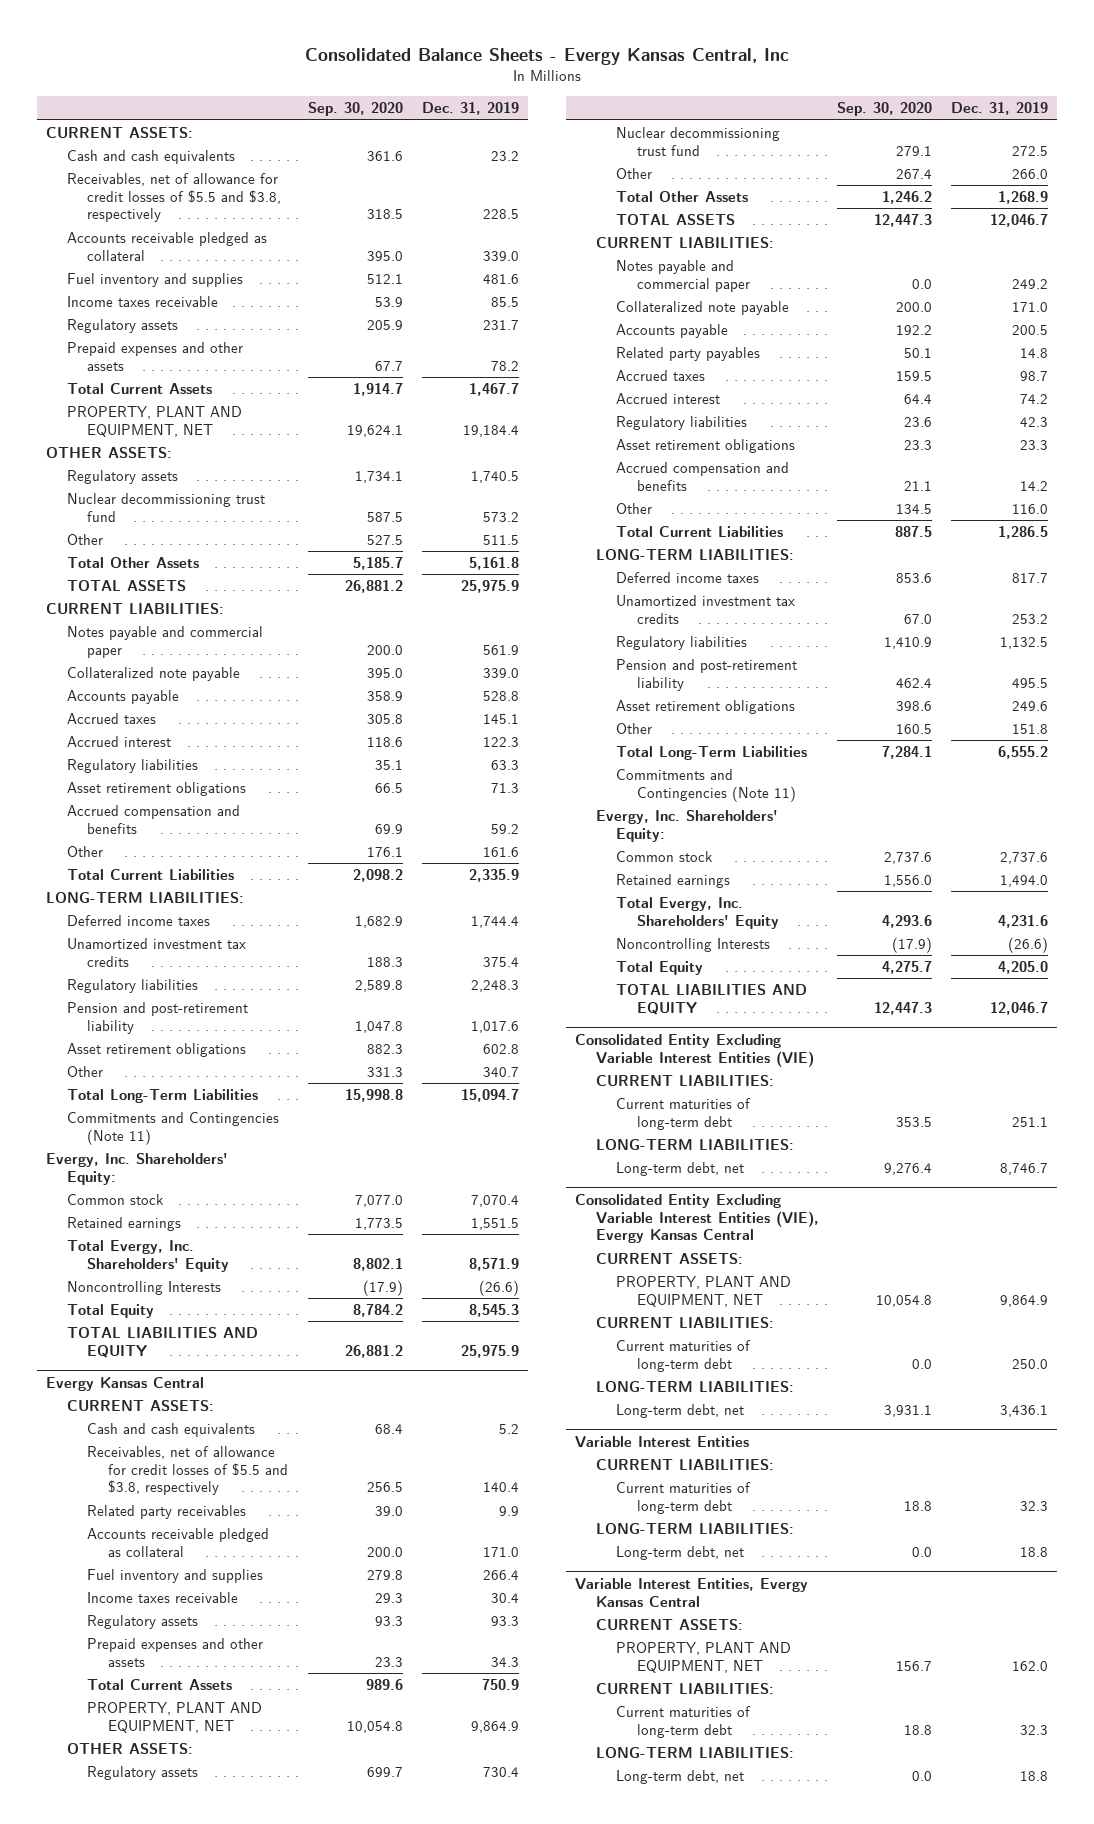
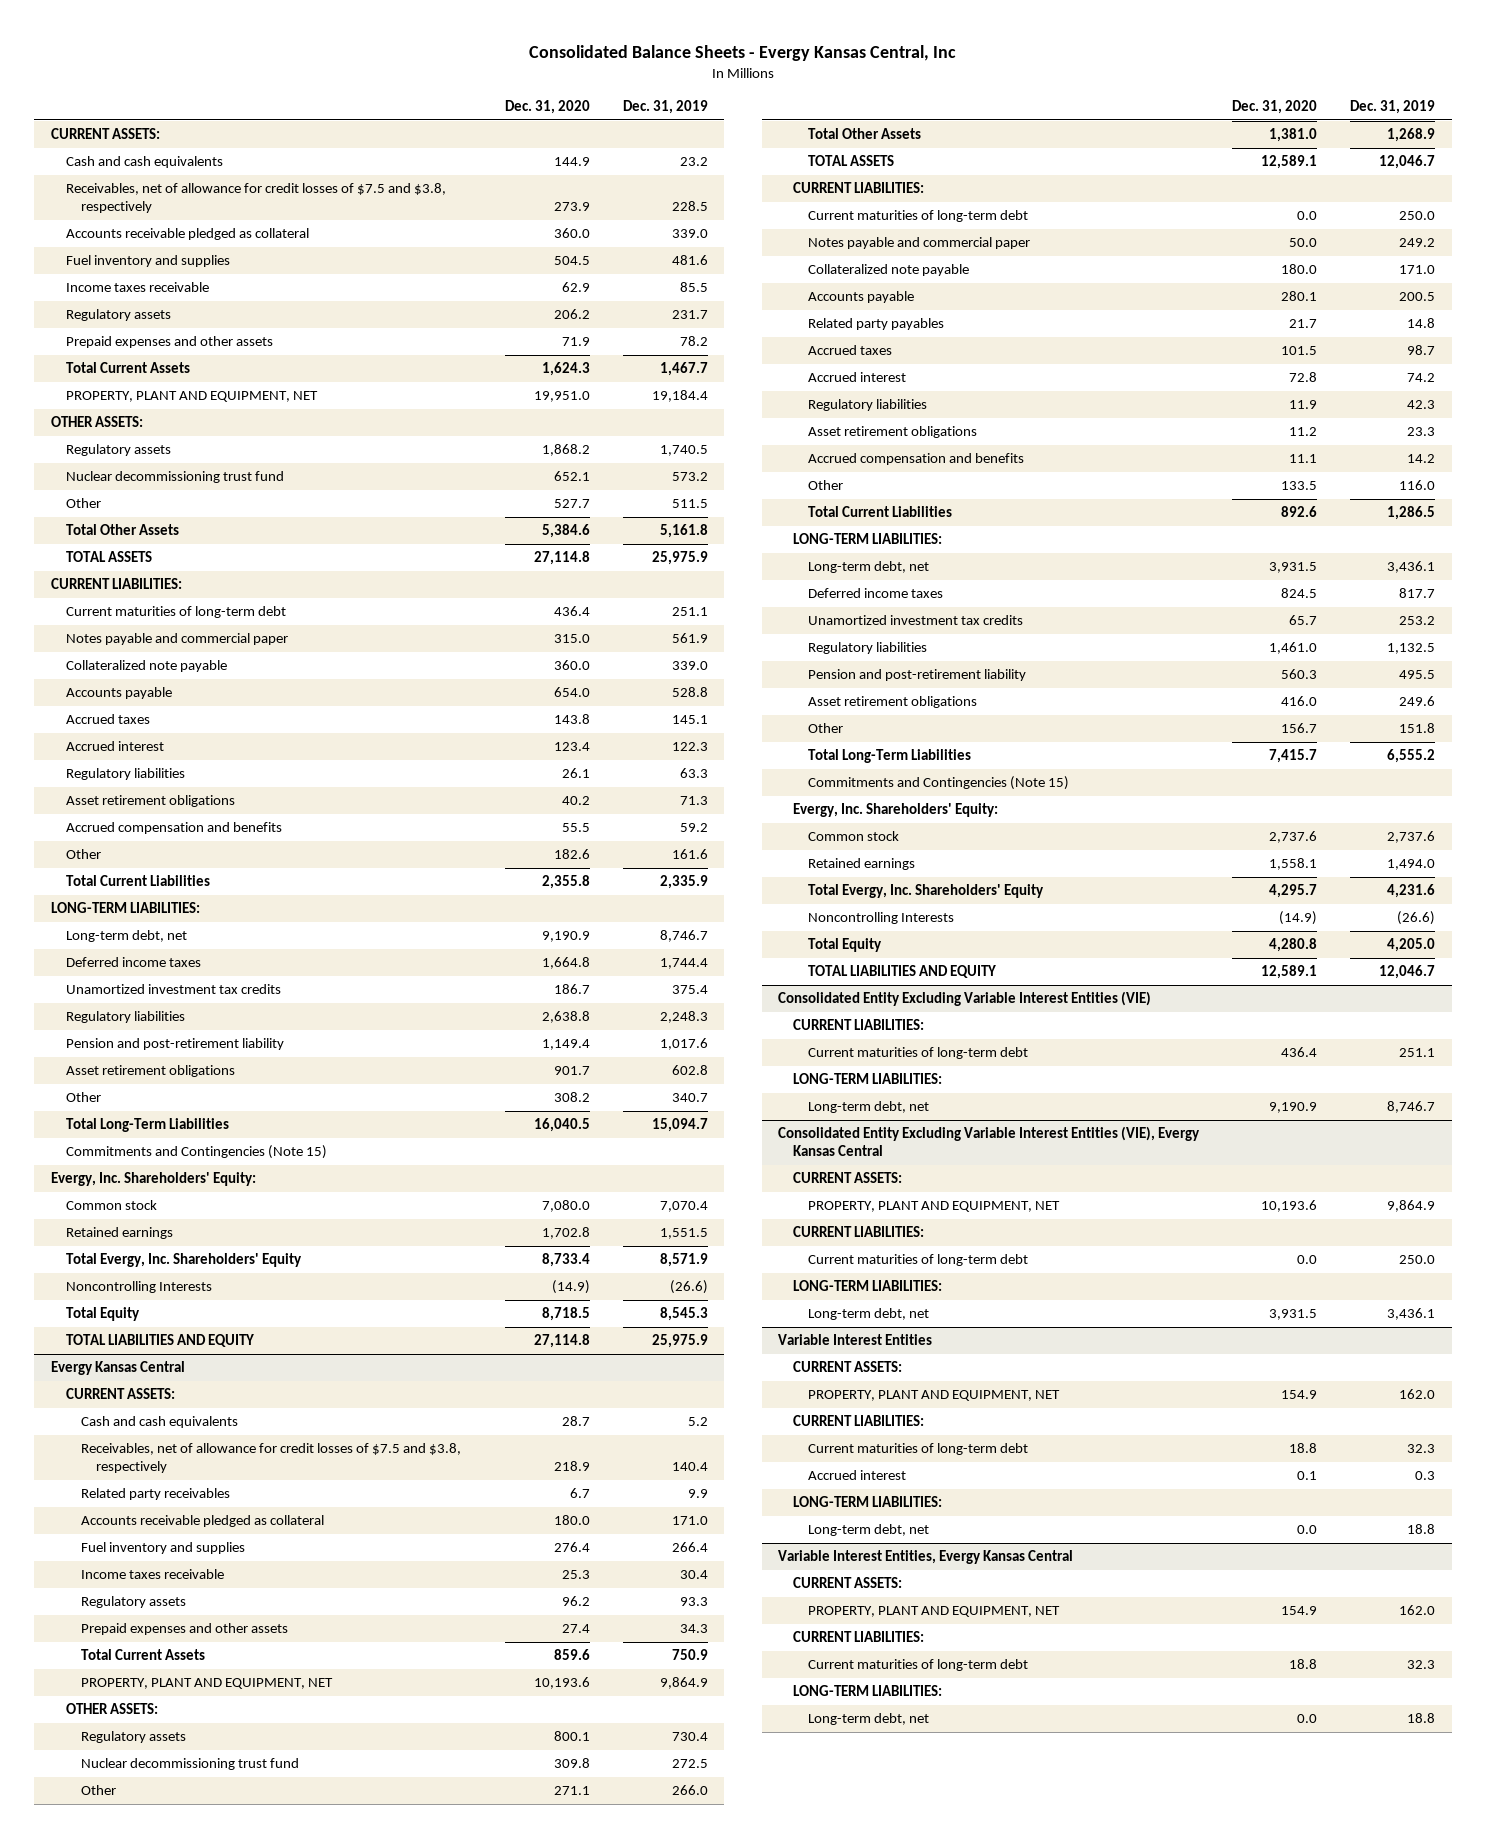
- | Sep. 30, 2020 | Dec. 31, 2019
+ | Dec. 31, 2020 | Dec. 31, 2019
- Receivables, net of allowance for credit losses of $5.5 and $3.8, respectively | 318.5 | 228.5
+ Receivables, net of allowance for credit losses of $7.5 and $3.8, respectively | 273.9 | 228.5
+ Current maturities of long-term debt | 436.4 | 251.1
+ Long-term debt, net | 9,190.9 | 8,746.7
- Commitments and Contingencies (Note 11)
+ Commitments and Contingencies (Note 15)
@ Evergy Kansas Central
- Receivables, net of allowance for credit losses of $5.5 and $3.8, respectively | 256.5 | 140.4
+ Receivables, net of allowance for credit losses of $7.5 and $3.8, respectively | 218.9 | 140.4
+ Current maturities of long-term debt | 0.0 | 250.0
+ Long-term debt, net | 3,931.5 | 3,436.1
- Commitments and Contingencies (Note 11)
+ Commitments and Contingencies (Note 15)
@ Variable Interest Entities
+ CURRENT ASSETS:
+ PROPERTY, PLANT AND EQUIPMENT, NET | 154.9 | 162.0
+ Accrued interest | 0.1 | 0.3

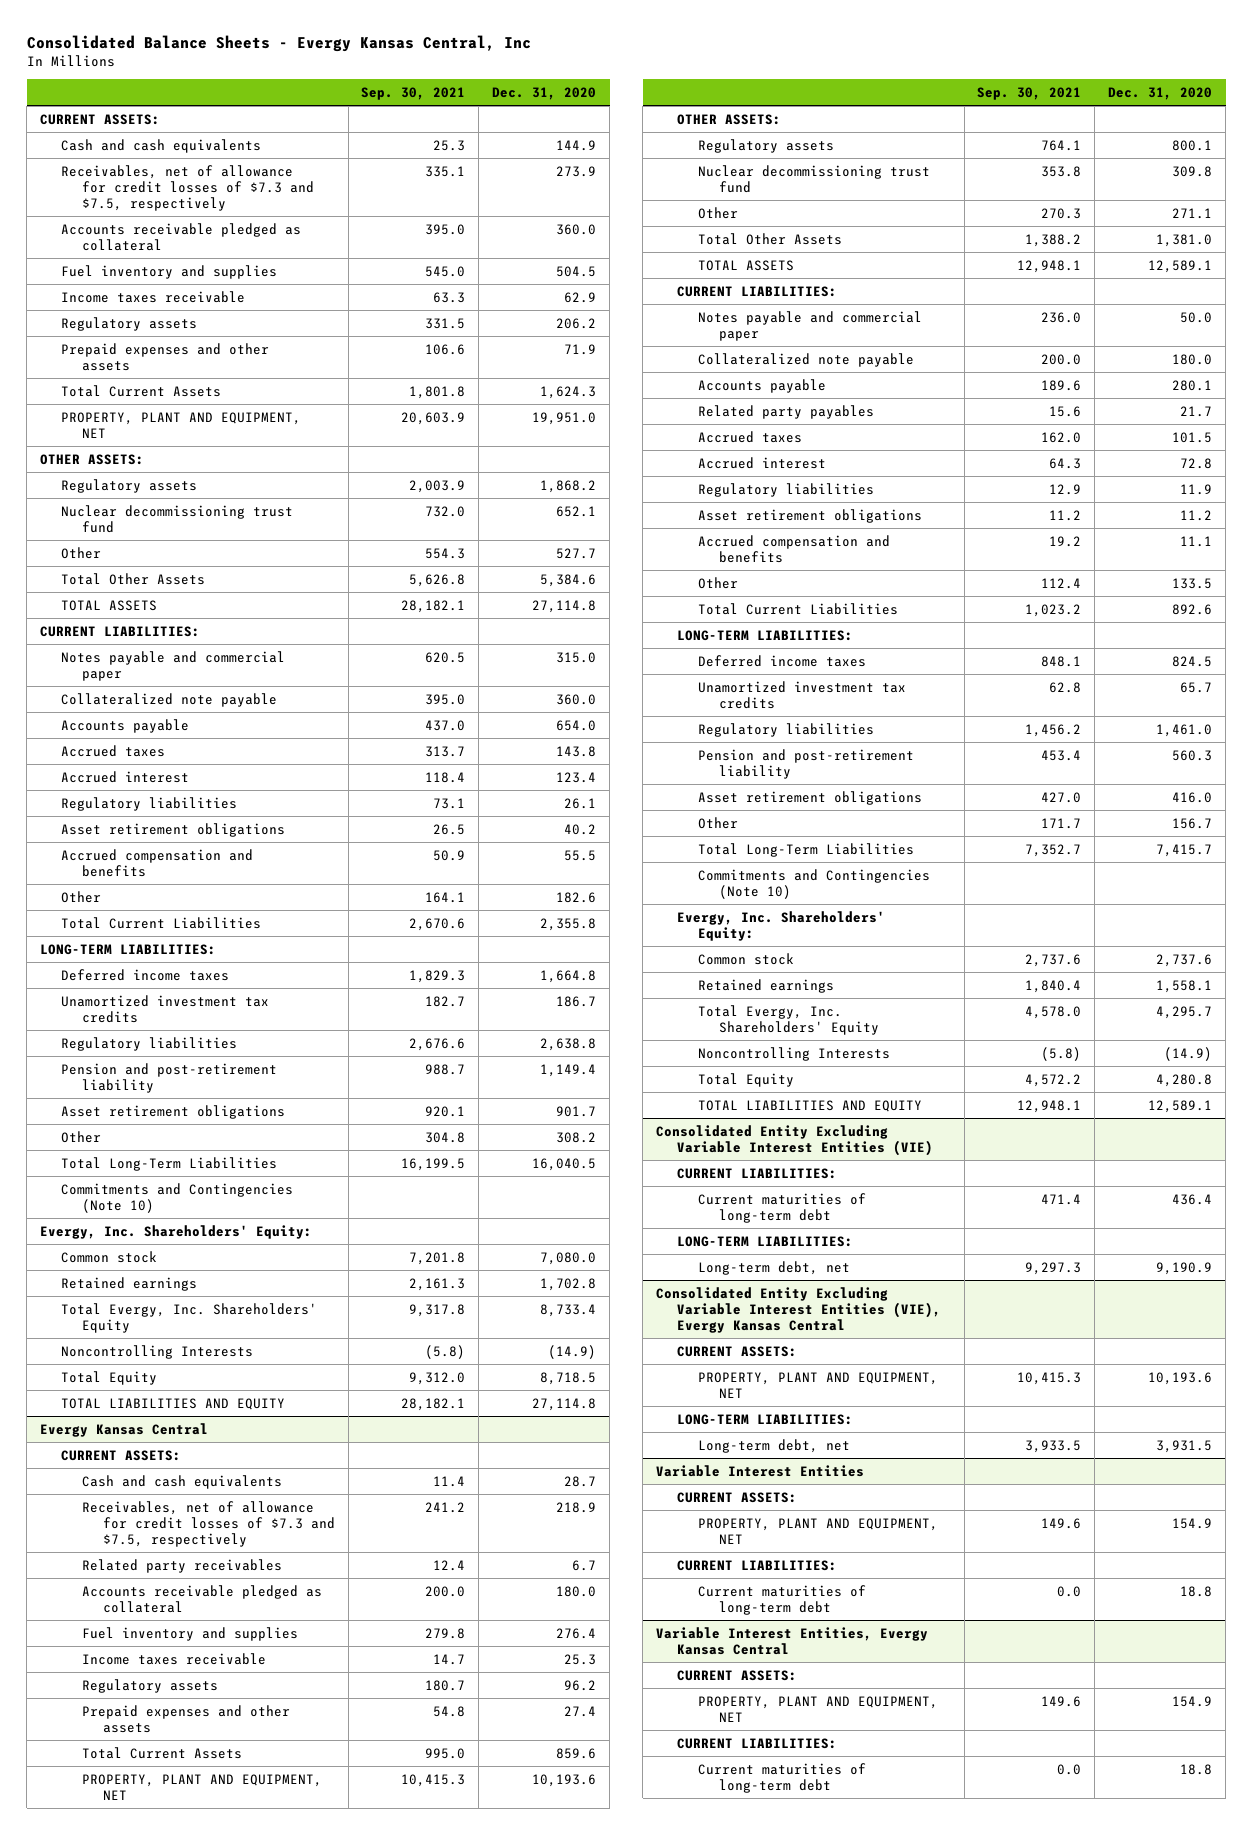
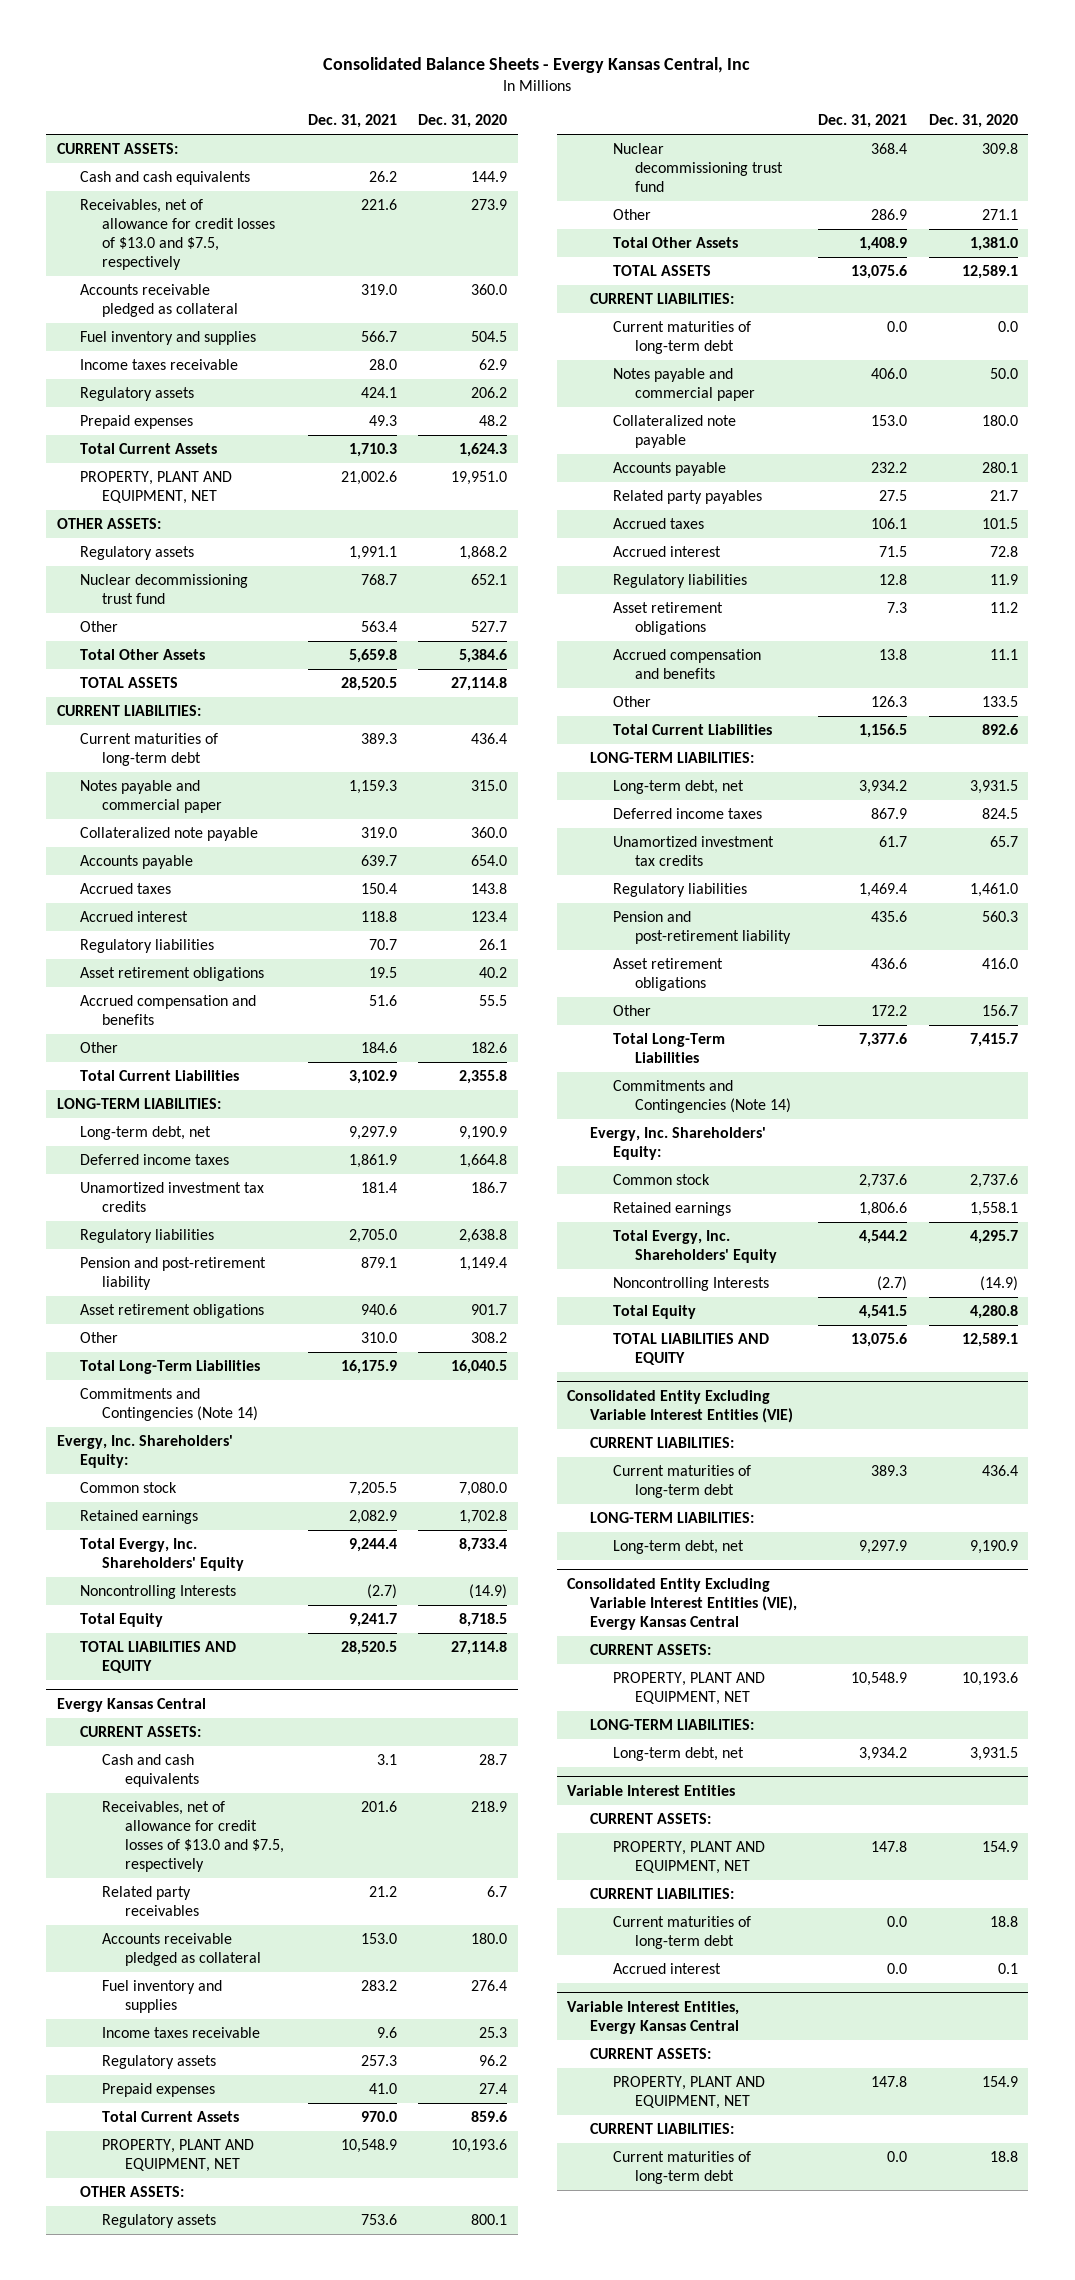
- | Sep. 30, 2021 | Dec. 31, 2020
+ | Dec. 31, 2021 | Dec. 31, 2020
- Receivables, net of allowance for credit losses of $7.3 and $7.5, respectively | 335.1 | 273.9
+ Receivables, net of allowance for credit losses of $13.0 and $7.5, respectively | 221.6 | 273.9
- Prepaid expenses and other assets | 106.6 | 71.9
+ Prepaid expenses | 49.3 | 48.2
+ Current maturities of long-term debt | 389.3 | 436.4
+ Long-term debt, net | 9,297.9 | 9,190.9
- Commitments and Contingencies (Note 10)
+ Commitments and Contingencies (Note 14)
@ Evergy Kansas Central
- Receivables, net of allowance for credit losses of $7.3 and $7.5, respectively | 241.2 | 218.9
+ Receivables, net of allowance for credit losses of $13.0 and $7.5, respectively | 201.6 | 218.9
- Prepaid expenses and other assets | 54.8 | 27.4
+ Prepaid expenses | 41.0 | 27.4
+ Current maturities of long-term debt | 0.0 | 0.0
+ Long-term debt, net | 3,934.2 | 3,931.5
- Commitments and Contingencies (Note 10)
+ Commitments and Contingencies (Note 14)
@ Variable Interest Entities
+ Accrued interest | 0.0 | 0.1

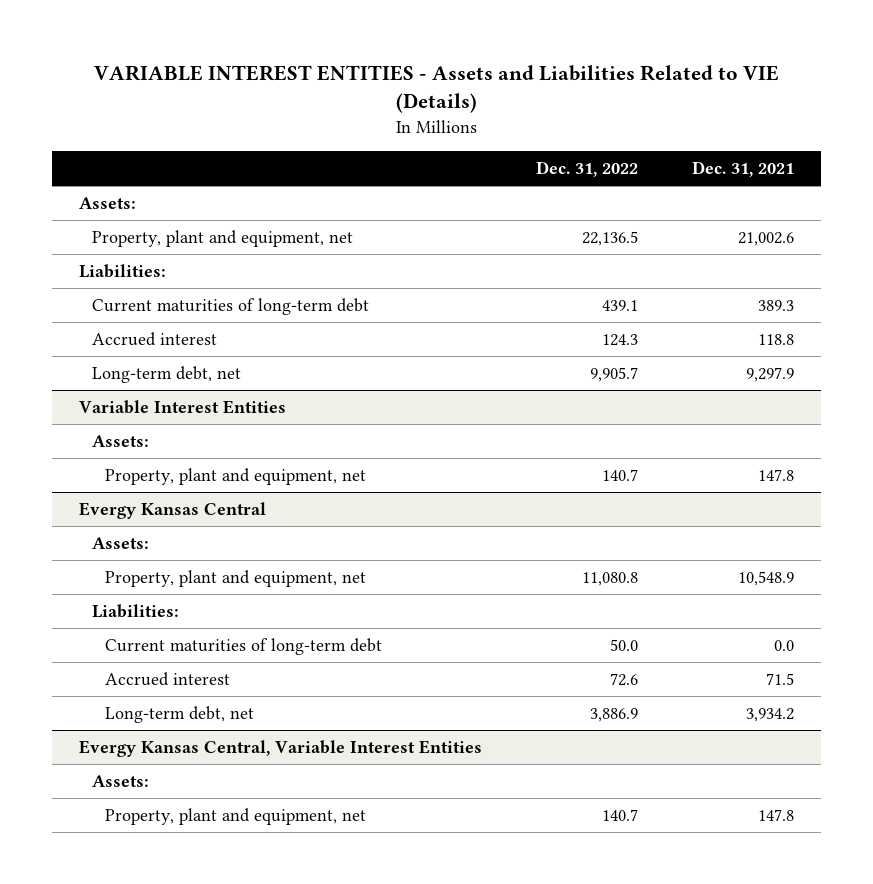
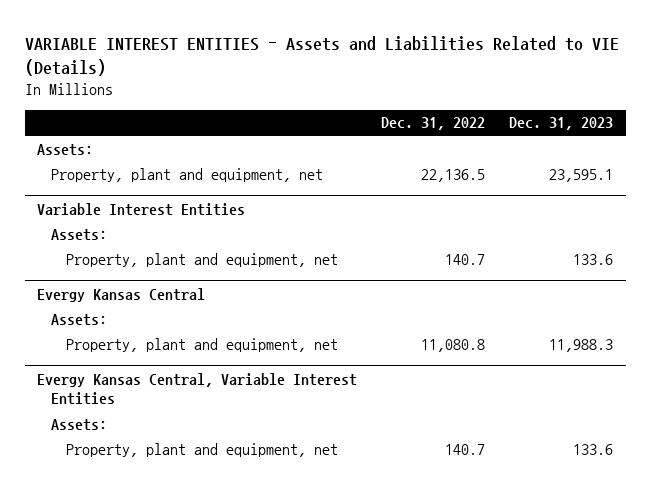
- | Dec. 31, 2022 | Dec. 31, 2021
+ | Dec. 31, 2022 | Dec. 31, 2023
- Liabilities:
- Current maturities of long-term debt | 439.1 | 389.3
- Accrued interest | 124.3 | 118.8
- Long-term debt, net | 9,905.7 | 9,297.9
@ Evergy Kansas Central
- Liabilities:
- Current maturities of long-term debt | 50.0 | 0.0
- Accrued interest | 72.6 | 71.5
- Long-term debt, net | 3,886.9 | 3,934.2

